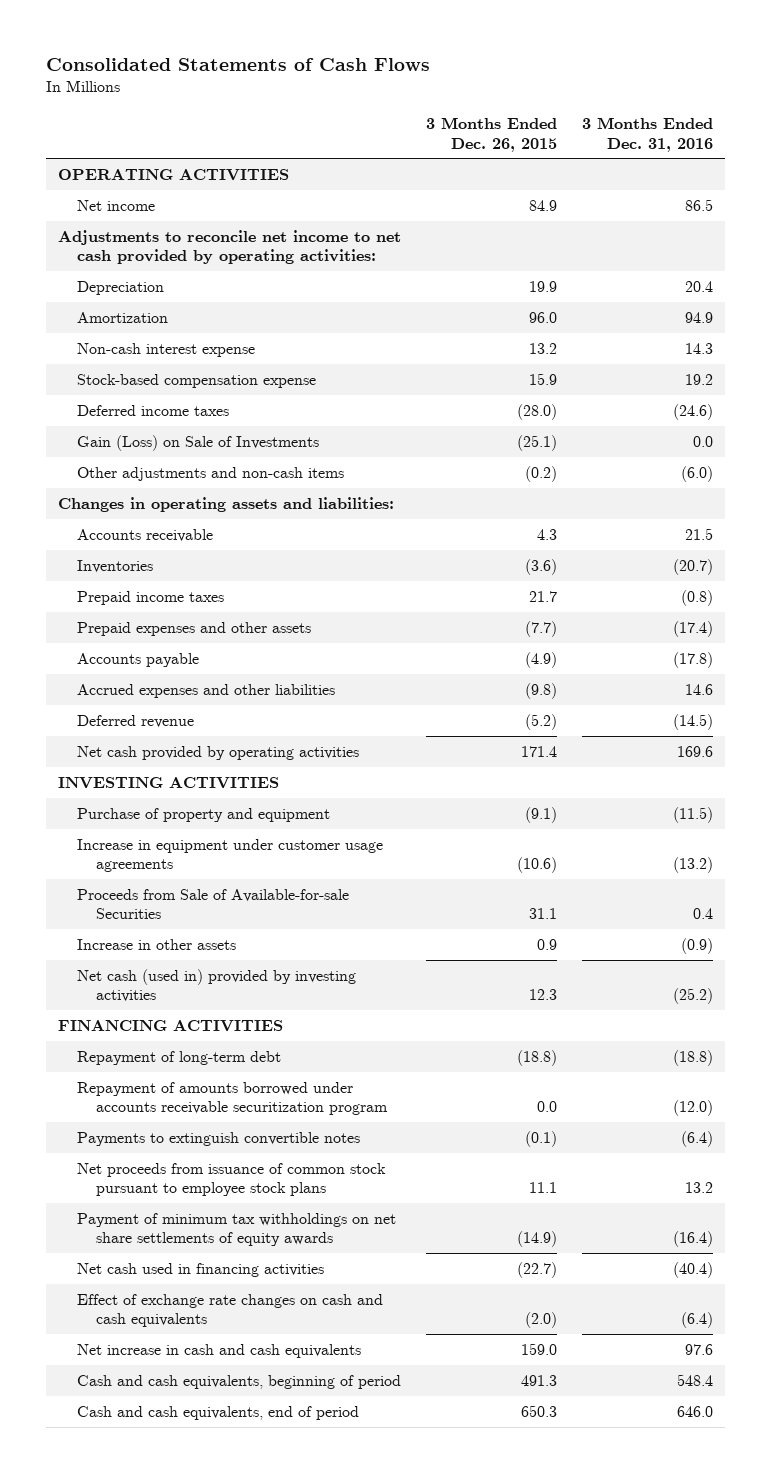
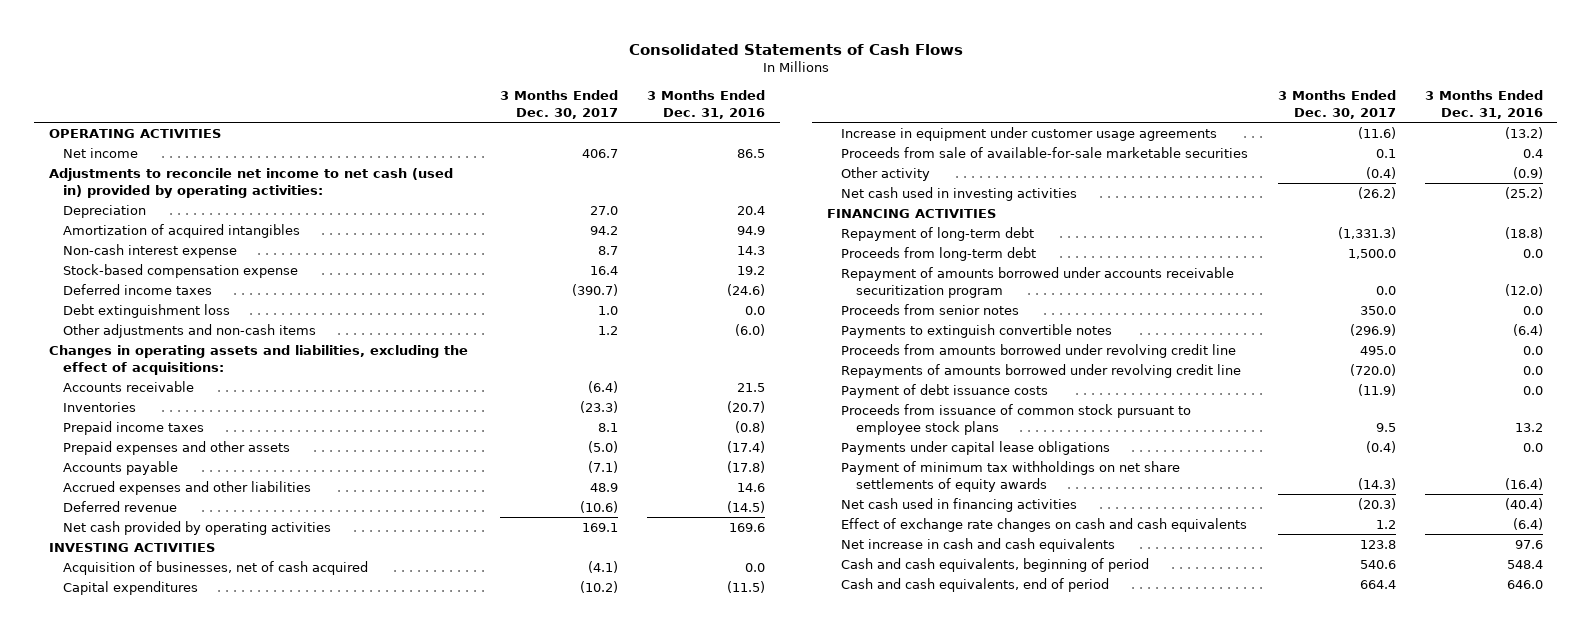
- | 3 Months Ended Dec. 26, 2015 | 3 Months Ended Dec. 31, 2016
+ | 3 Months Ended Dec. 30, 2017 | 3 Months Ended Dec. 31, 2016
- Adjustments to reconcile net income to net cash provided by operating activities:
+ Adjustments to reconcile net income to net cash (used in) provided by operating activities:
- Amortization | 96.0 | 94.9
+ Amortization of acquired intangibles | 94.2 | 94.9
- Gain (Loss) on Sale of Investments | (25.1) | 0.0
+ Debt extinguishment loss | 1.0 | 0.0
- Changes in operating assets and liabilities:
+ Changes in operating assets and liabilities, excluding the effect of acquisitions:
- Purchase of property and equipment | (9.1) | (11.5)
+ Acquisition of businesses, net of cash acquired | (4.1) | 0.0
+ Capital expenditures | (10.2) | (11.5)
- Proceeds from Sale of Available-for-sale Securities | 31.1 | 0.4
- Increase in other assets | 0.9 | (0.9)
- Net cash (used in) provided by investing activities | 12.3 | (25.2)
+ Proceeds from sale of available-for-sale marketable securities | 0.1 | 0.4
+ Other activity | (0.4) | (0.9)
+ Net cash used in investing activities | (26.2) | (25.2)
+ Proceeds from long-term debt | 1,500.0 | 0.0
+ Proceeds from senior notes | 350.0 | 0.0
- Net proceeds from issuance of common stock pursuant to employee stock plans | 11.1 | 13.2
+ Proceeds from amounts borrowed under revolving credit line | 495.0 | 0.0
+ Repayments of amounts borrowed under revolving credit line | (720.0) | 0.0
+ Payment of debt issuance costs | (11.9) | 0.0
+ Proceeds from issuance of common stock pursuant to employee stock plans | 9.5 | 13.2
+ Payments under capital lease obligations | (0.4) | 0.0

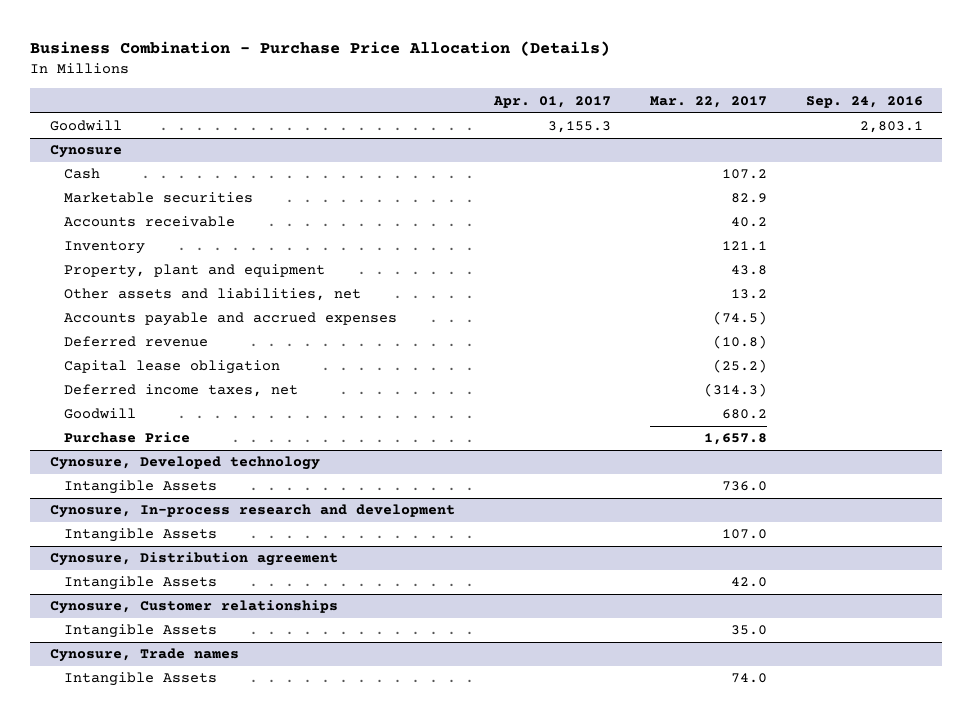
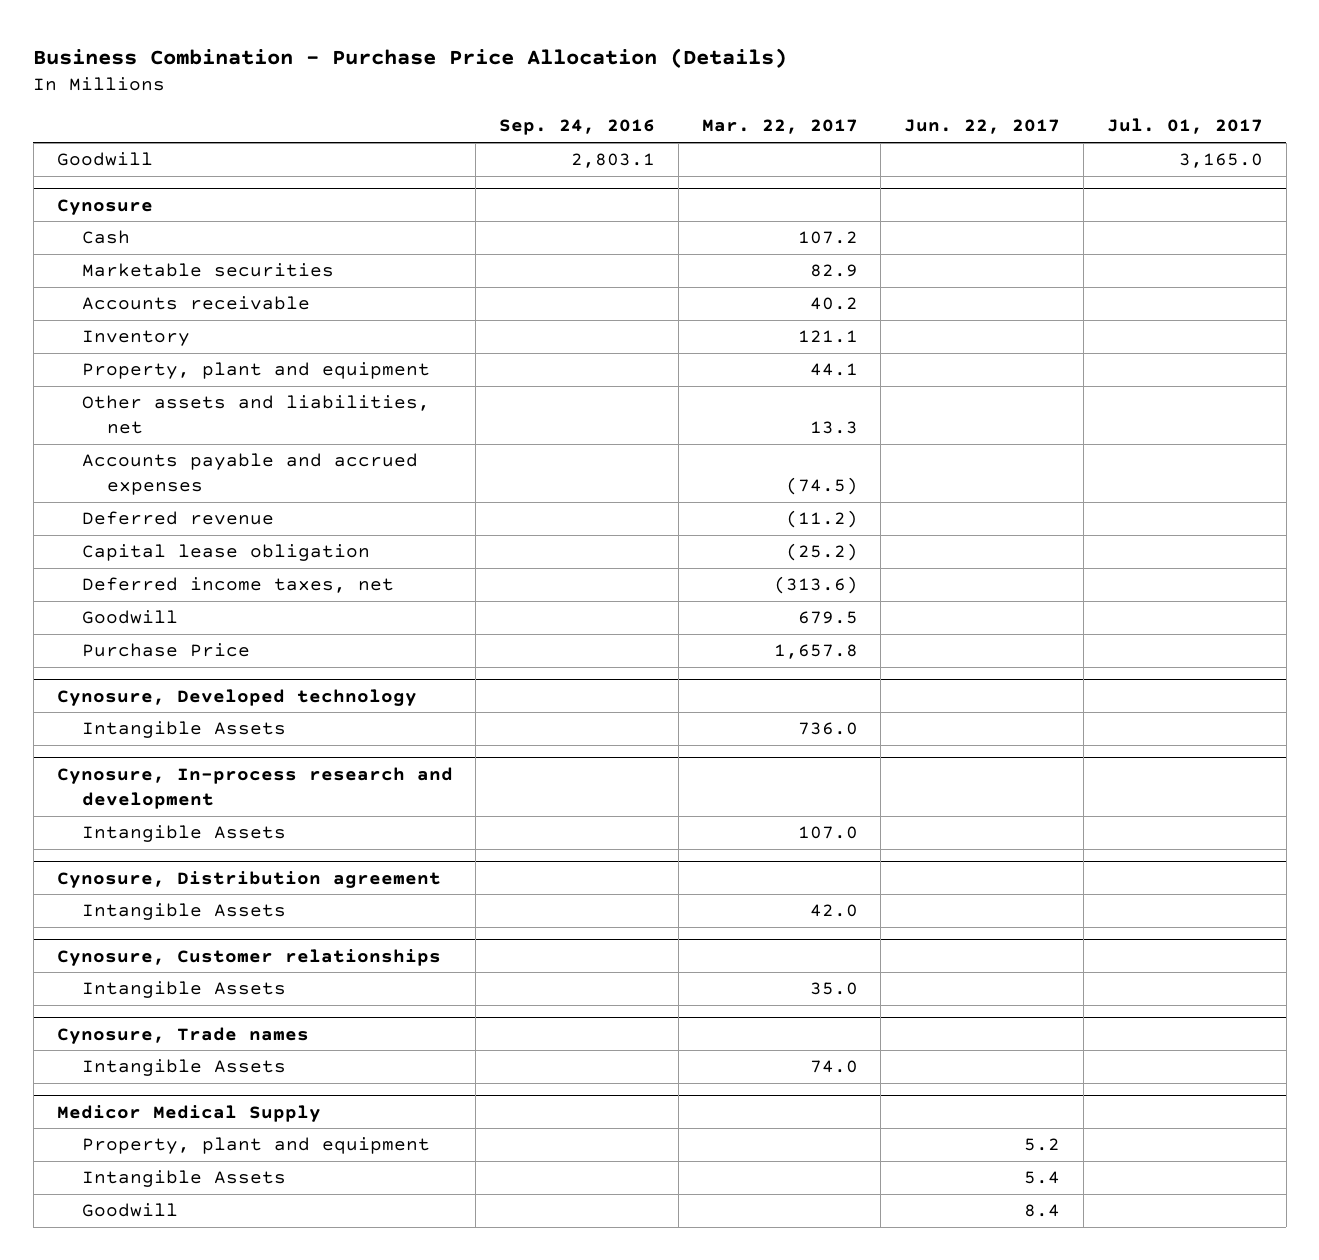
- | Apr. 01, 2017 | Mar. 22, 2017 | Sep. 24, 2016
+ | Sep. 24, 2016 | Mar. 22, 2017 | Jun. 22, 2017 | Jul. 01, 2017
@ Cynosure
- Property, plant and equipment | | 43.8 |
- Other assets and liabilities, net | | 13.2 |
+ Property, plant and equipment | | 44.1 | |
+ Other assets and liabilities, net | | 13.3 | |
- Deferred revenue | | (10.8) |
+ Deferred revenue | | (11.2) | |
- Deferred income taxes, net | | (314.3) |
- Goodwill | | 680.2 |
+ Deferred income taxes, net | | (313.6) | |
+ Goodwill | | 679.5 | |
+ Medicor Medical Supply
+ Property, plant and equipment | | | 5.2 |
+ Intangible Assets | | | 5.4 |
+ Goodwill | | | 8.4 |

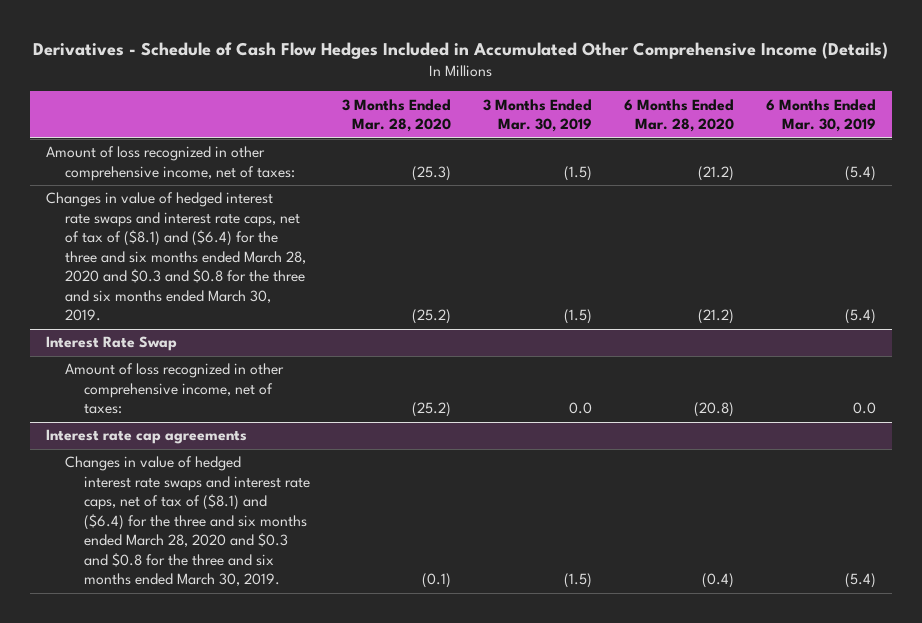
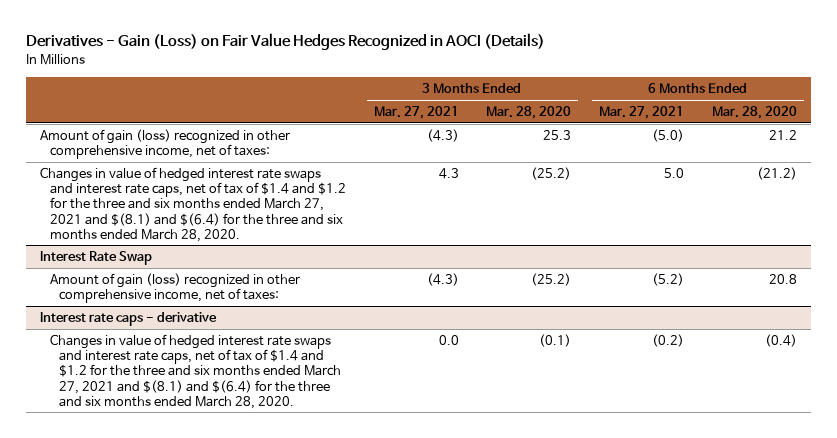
- Derivatives - Schedule of Cash Flow Hedges Included in Accumulated Other Comprehensive Income (Details)
+ Derivatives - Gain (Loss) on Fair Value Hedges Recognized in AOCI (Details)
- | 3 Months Ended Mar. 28, 2020 | 3 Months Ended Mar. 30, 2019 | 6 Months Ended Mar. 28, 2020 | 6 Months Ended Mar. 30, 2019
+ | 3 Months Ended Mar. 27, 2021 | 3 Months Ended Mar. 28, 2020 | 6 Months Ended Mar. 27, 2021 | 6 Months Ended Mar. 28, 2020
- Amount of loss recognized in other comprehensive income, net of taxes: | (25.3) | (1.5) | (21.2) | (5.4)
- Changes in value of hedged interest rate swaps and interest rate caps, net of tax of ($8.1) and ($6.4) for the three and six months ended March 28, 2020 and $0.3 and $0.8 for the three and six months ended March 30, 2019. | (25.2) | (1.5) | (21.2) | (5.4)
+ Amount of gain (loss) recognized in other comprehensive income, net of taxes: | (4.3) | 25.3 | (5.0) | 21.2
+ Changes in value of hedged interest rate swaps and interest rate caps, net of tax of $1.4 and $1.2 for the three and six months ended March 27, 2021 and $(8.1) and $(6.4) for the three and six months ended March 28, 2020. | 4.3 | (25.2) | 5.0 | (21.2)
@ Interest Rate Swap
- Amount of loss recognized in other comprehensive income, net of taxes: | (25.2) | 0.0 | (20.8) | 0.0
- Interest rate cap agreements
- Changes in value of hedged interest rate swaps and interest rate caps, net of tax of ($8.1) and ($6.4) for the three and six months ended March 28, 2020 and $0.3 and $0.8 for the three and six months ended March 30, 2019. | (0.1) | (1.5) | (0.4) | (5.4)
@ Interest Rate Swap
+ Amount of gain (loss) recognized in other comprehensive income, net of taxes: | (4.3) | (25.2) | (5.2) | 20.8
+ Interest rate caps - derivative
+ Changes in value of hedged interest rate swaps and interest rate caps, net of tax of $1.4 and $1.2 for the three and six months ended March 27, 2021 and $(8.1) and $(6.4) for the three and six months ended March 28, 2020. | 0.0 | (0.1) | (0.2) | (0.4)

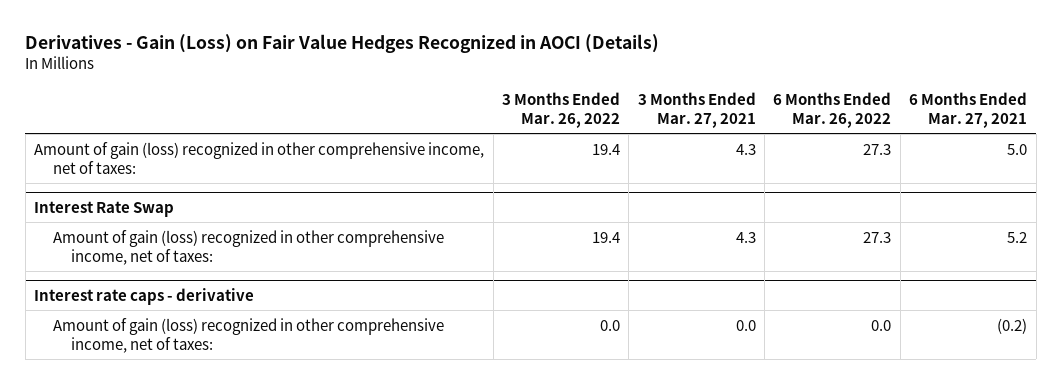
- | 3 Months Ended Mar. 27, 2021 | 3 Months Ended Mar. 28, 2020 | 6 Months Ended Mar. 27, 2021 | 6 Months Ended Mar. 28, 2020
+ | 3 Months Ended Mar. 26, 2022 | 3 Months Ended Mar. 27, 2021 | 6 Months Ended Mar. 26, 2022 | 6 Months Ended Mar. 27, 2021
- Amount of gain (loss) recognized in other comprehensive income, net of taxes: | (4.3) | 25.3 | (5.0) | 21.2
- Changes in value of hedged interest rate swaps and interest rate caps, net of tax of $1.4 and $1.2 for the three and six months ended March 27, 2021 and $(8.1) and $(6.4) for the three and six months ended March 28, 2020. | 4.3 | (25.2) | 5.0 | (21.2)
+ Amount of gain (loss) recognized in other comprehensive income, net of taxes: | 19.4 | 4.3 | 27.3 | 5.0
@ Interest Rate Swap
- Amount of gain (loss) recognized in other comprehensive income, net of taxes: | (4.3) | (25.2) | (5.2) | 20.8
+ Amount of gain (loss) recognized in other comprehensive income, net of taxes: | 19.4 | 4.3 | 27.3 | 5.2
@ Interest rate caps - derivative
- Changes in value of hedged interest rate swaps and interest rate caps, net of tax of $1.4 and $1.2 for the three and six months ended March 27, 2021 and $(8.1) and $(6.4) for the three and six months ended March 28, 2020. | 0.0 | (0.1) | (0.2) | (0.4)
+ Amount of gain (loss) recognized in other comprehensive income, net of taxes: | 0.0 | 0.0 | 0.0 | (0.2)

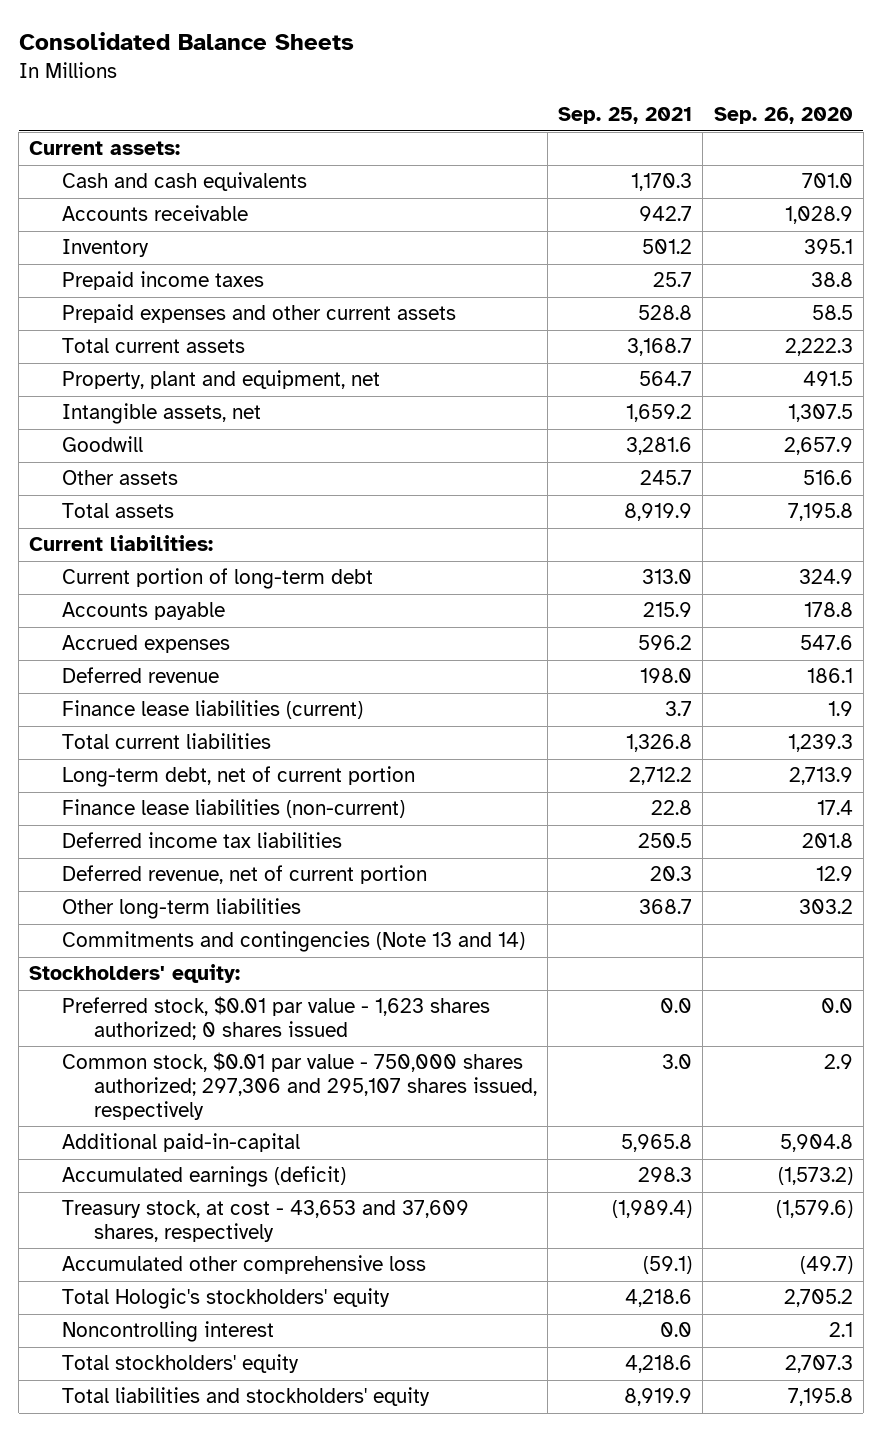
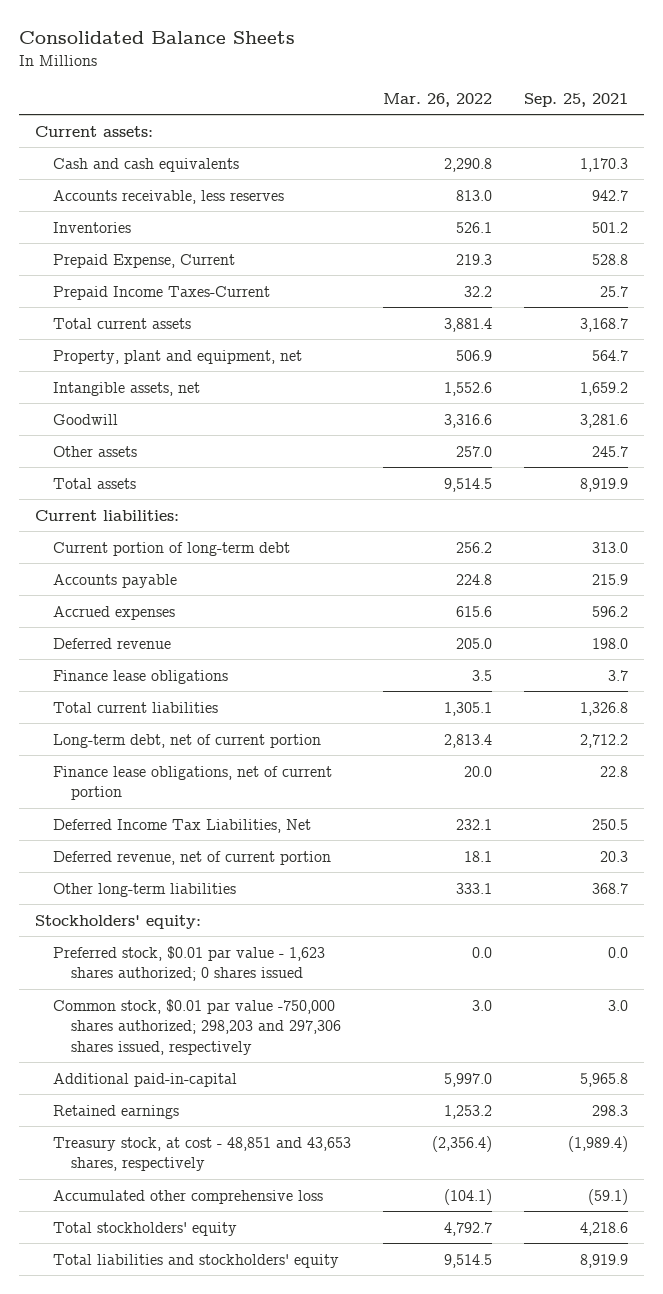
- | Sep. 25, 2021 | Sep. 26, 2020
+ | Mar. 26, 2022 | Sep. 25, 2021
- Accounts receivable | 942.7 | 1,028.9
- Inventory | 501.2 | 395.1
- Prepaid income taxes | 25.7 | 38.8
- Prepaid expenses and other current assets | 528.8 | 58.5
+ Accounts receivable, less reserves | 813.0 | 942.7
+ Inventories | 526.1 | 501.2
+ Prepaid Expense, Current | 219.3 | 528.8
+ Prepaid Income Taxes-Current | 32.2 | 25.7
- Finance lease liabilities (current) | 3.7 | 1.9
+ Finance lease obligations | 3.5 | 3.7
- Finance lease liabilities (non-current) | 22.8 | 17.4
- Deferred income tax liabilities | 250.5 | 201.8
+ Finance lease obligations, net of current portion | 20.0 | 22.8
+ Deferred Income Tax Liabilities, Net | 232.1 | 250.5
- Commitments and contingencies (Note 13 and 14)
- Common stock, $0.01 par value - 750,000 shares authorized; 297,306 and 295,107 shares issued, respectively | 3.0 | 2.9
+ Common stock, $0.01 par value -750,000 shares authorized; 298,203 and 297,306 shares issued, respectively | 3.0 | 3.0
- Accumulated earnings (deficit) | 298.3 | (1,573.2)
- Treasury stock, at cost - 43,653 and 37,609 shares, respectively | (1,989.4) | (1,579.6)
+ Retained earnings | 1,253.2 | 298.3
+ Treasury stock, at cost - 48,851 and 43,653 shares, respectively | (2,356.4) | (1,989.4)
- Total Hologic's stockholders' equity | 4,218.6 | 2,705.2
- Noncontrolling interest | 0.0 | 2.1

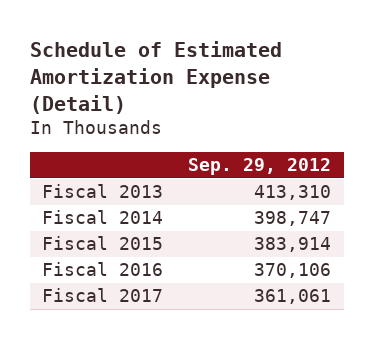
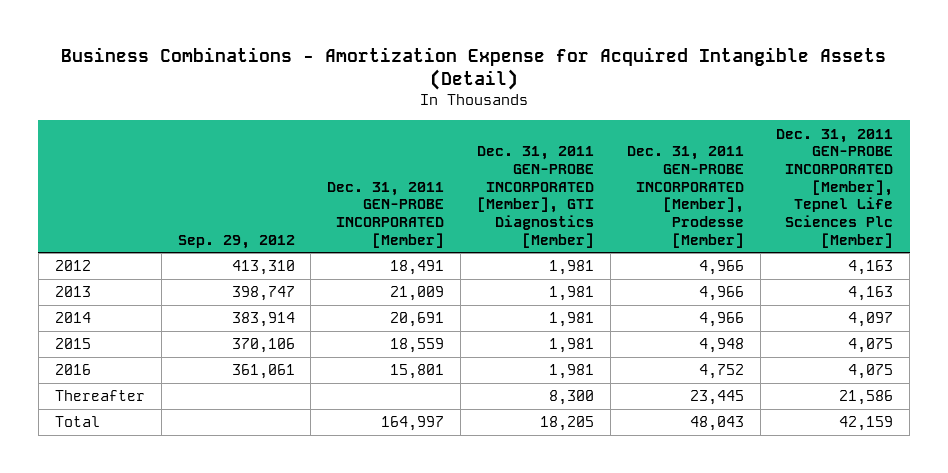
- Schedule of Estimated Amortization Expense (Detail)
+ Business Combinations - Amortization Expense for Acquired Intangible Assets (Detail)
- | Sep. 29, 2012
+ | Sep. 29, 2012 | Dec. 31, 2011 GEN-PROBE INCORPORATED [Member] | Dec. 31, 2011 GEN-PROBE INCORPORATED [Member], GTI Diagnostics [Member] | Dec. 31, 2011 GEN-PROBE INCORPORATED [Member], Prodesse [Member] | Dec. 31, 2011 GEN-PROBE INCORPORATED [Member], Tepnel Life Sciences Plc [Member]
- Fiscal 2013 | 413,310
- Fiscal 2014 | 398,747
- Fiscal 2015 | 383,914
- Fiscal 2016 | 370,106
- Fiscal 2017 | 361,061
+ 2012 | 413,310 | 18,491 | 1,981 | 4,966 | 4,163
+ 2013 | 398,747 | 21,009 | 1,981 | 4,966 | 4,163
+ 2014 | 383,914 | 20,691 | 1,981 | 4,966 | 4,097
+ 2015 | 370,106 | 18,559 | 1,981 | 4,948 | 4,075
+ 2016 | 361,061 | 15,801 | 1,981 | 4,752 | 4,075
+ Thereafter | | | 8,300 | 23,445 | 21,586
+ Total | | 164,997 | 18,205 | 48,043 | 42,159

